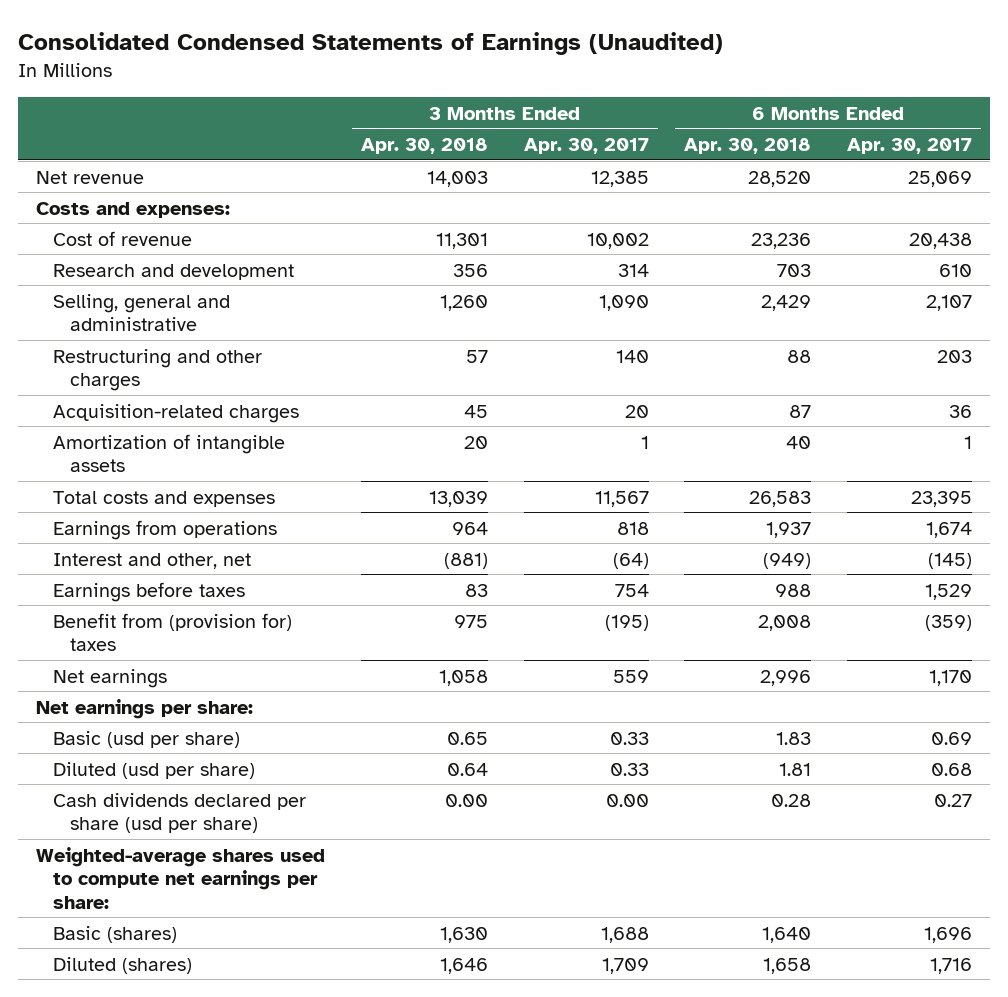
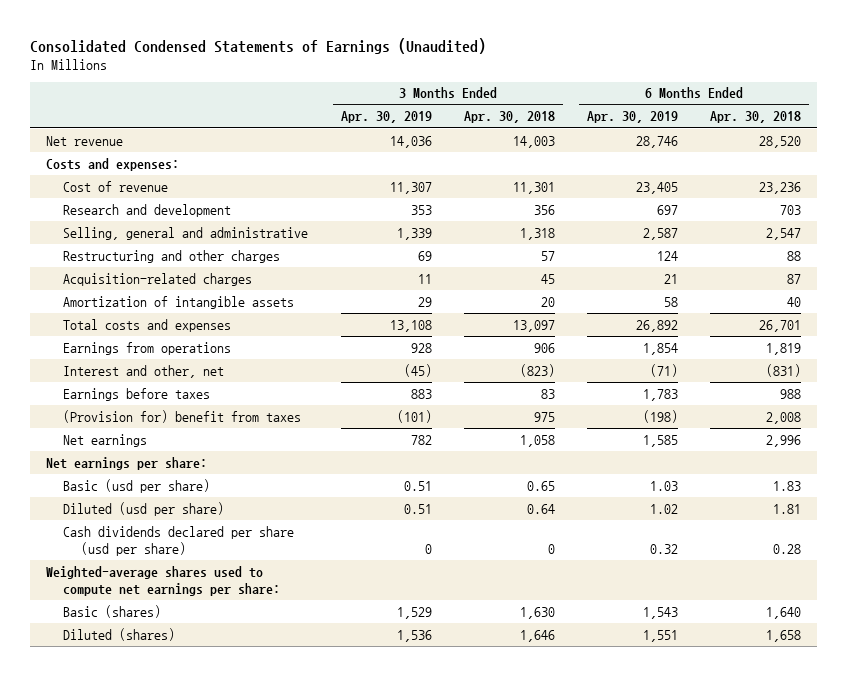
- | 3 Months Ended Apr. 30, 2018 | 3 Months Ended Apr. 30, 2017 | 6 Months Ended Apr. 30, 2018 | 6 Months Ended Apr. 30, 2017
+ | 3 Months Ended Apr. 30, 2019 | 3 Months Ended Apr. 30, 2018 | 6 Months Ended Apr. 30, 2019 | 6 Months Ended Apr. 30, 2018
- Selling, general and administrative | 1,260 | 1,090 | 2,429 | 2,107
+ Selling, general and administrative | 1,339 | 1,318 | 2,587 | 2,547
- Total costs and expenses | 13,039 | 11,567 | 26,583 | 23,395
- Earnings from operations | 964 | 818 | 1,937 | 1,674
- Interest and other, net | (881) | (64) | (949) | (145)
+ Total costs and expenses | 13,108 | 13,097 | 26,892 | 26,701
+ Earnings from operations | 928 | 906 | 1,854 | 1,819
+ Interest and other, net | (45) | (823) | (71) | (831)
- Benefit from (provision for) taxes | 975 | (195) | 2,008 | (359)
+ (Provision for) benefit from taxes | (101) | 975 | (198) | 2,008
- Cash dividends declared per share (usd per share) | 0.00 | 0.00 | 0.28 | 0.27
+ Cash dividends declared per share (usd per share) | 0 | 0 | 0.32 | 0.28

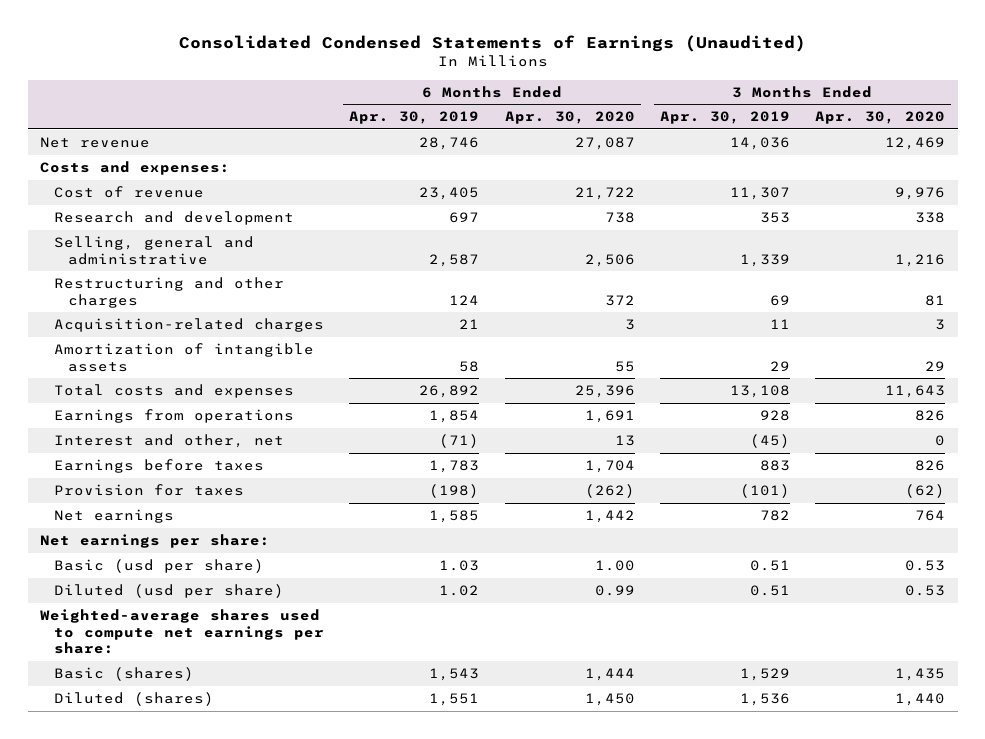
- | 3 Months Ended Apr. 30, 2019 | 3 Months Ended Apr. 30, 2018 | 6 Months Ended Apr. 30, 2019 | 6 Months Ended Apr. 30, 2018
+ | 6 Months Ended Apr. 30, 2019 | 6 Months Ended Apr. 30, 2020 | 3 Months Ended Apr. 30, 2019 | 3 Months Ended Apr. 30, 2020
- (Provision for) benefit from taxes | (101) | 975 | (198) | 2,008
+ Provision for taxes | (198) | (262) | (101) | (62)
- Cash dividends declared per share (usd per share) | 0 | 0 | 0.32 | 0.28

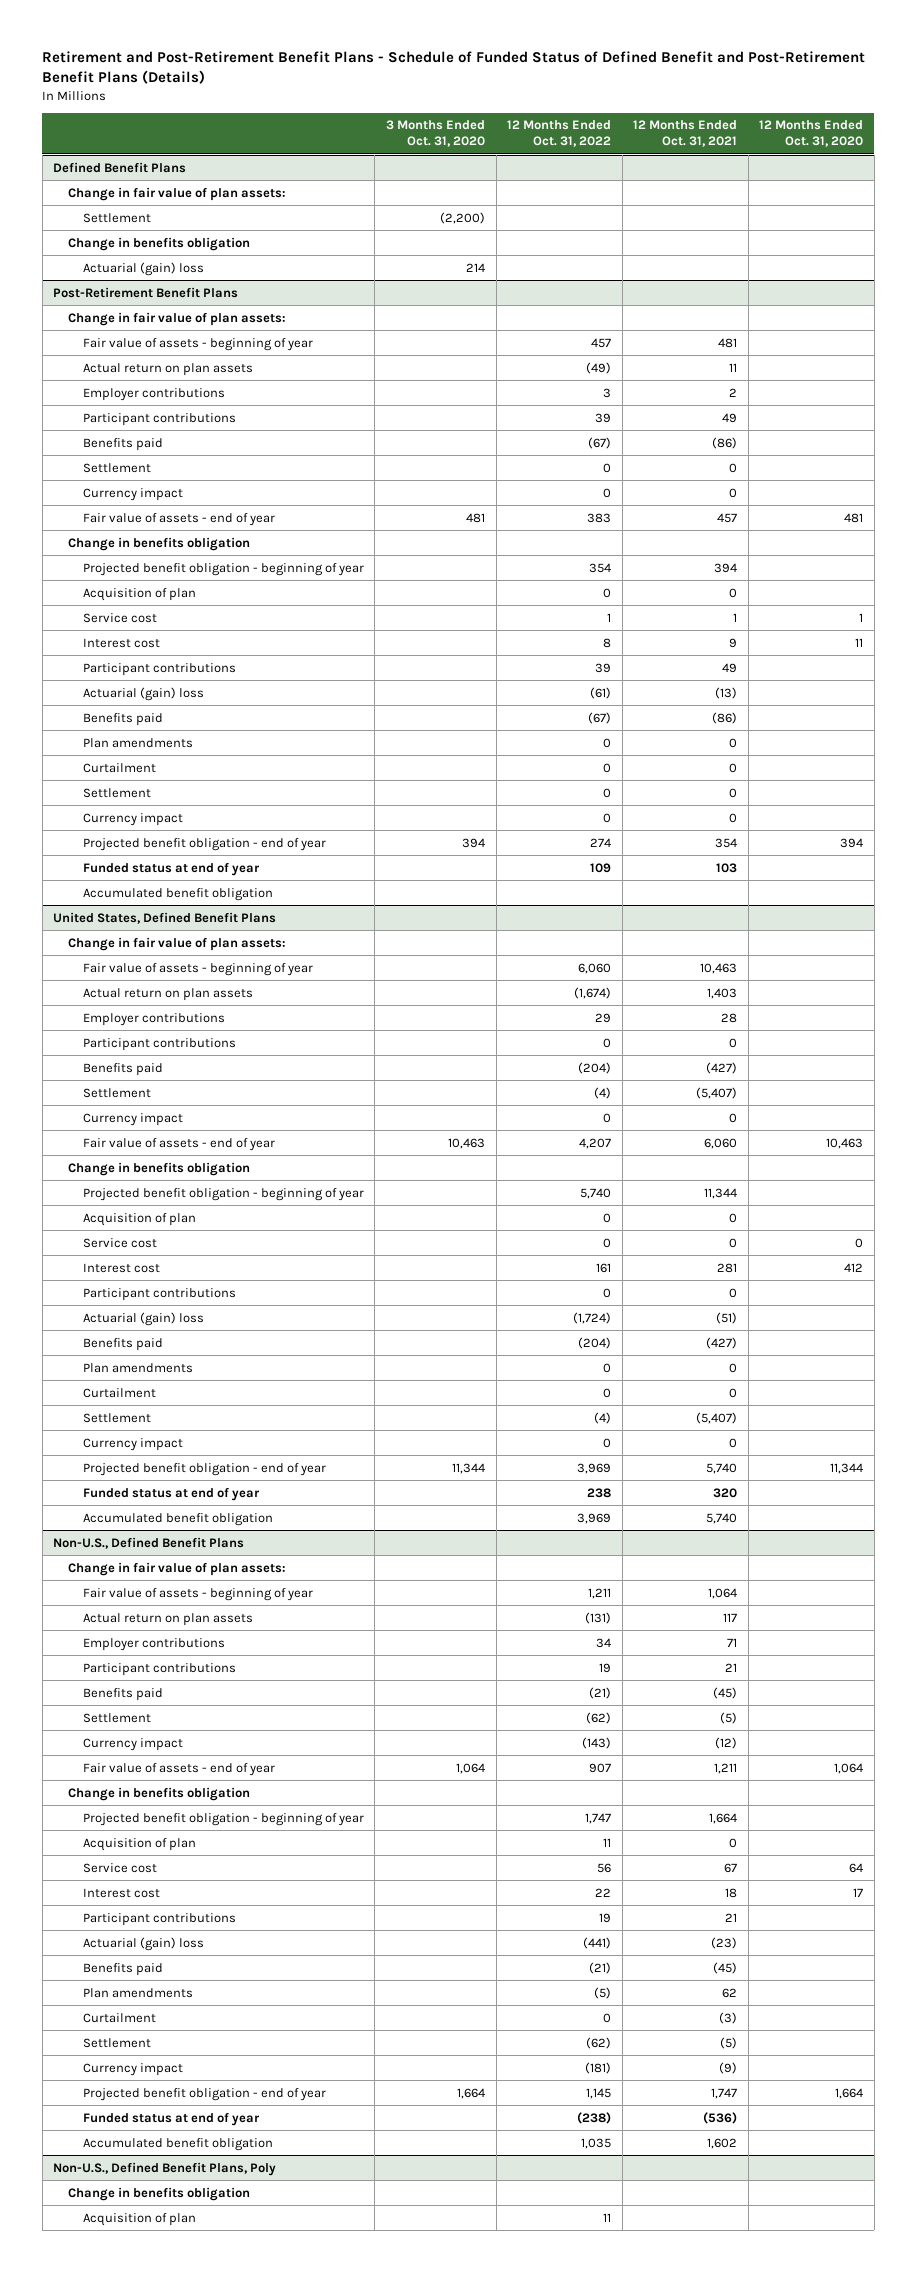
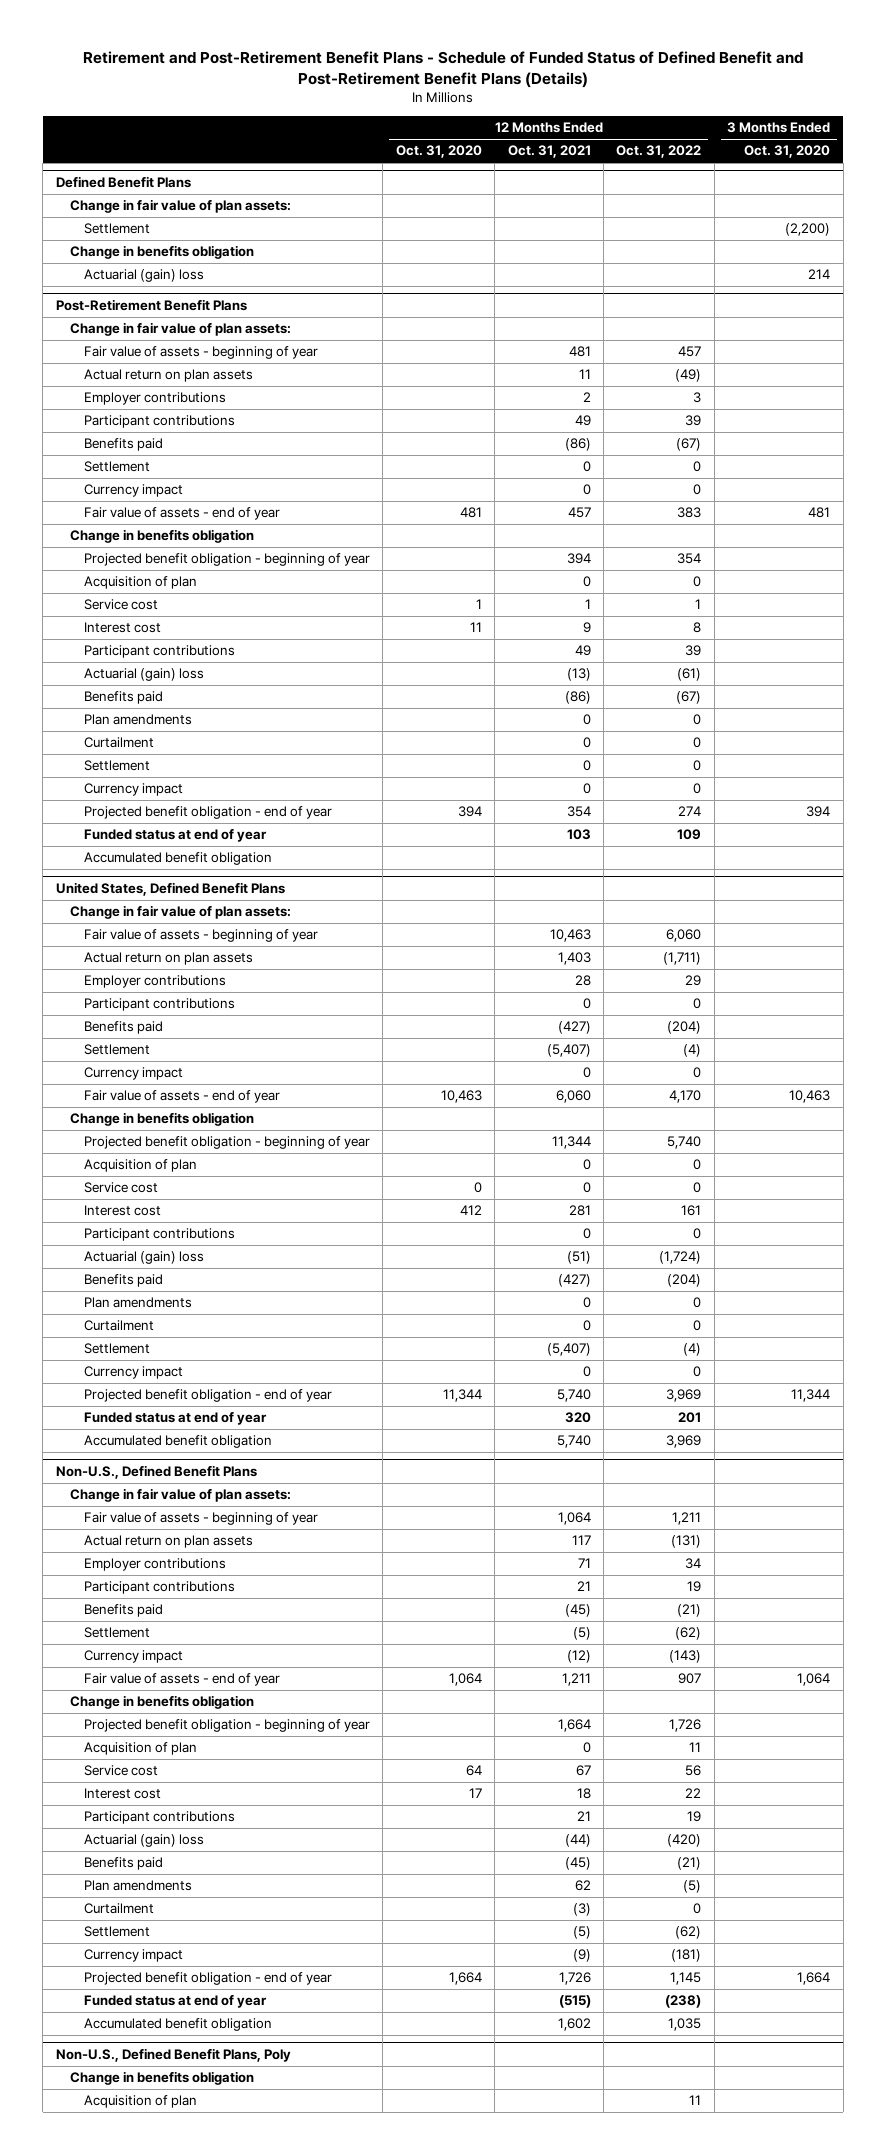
- | 3 Months Ended Oct. 31, 2020 | 12 Months Ended Oct. 31, 2022 | 12 Months Ended Oct. 31, 2021 | 12 Months Ended Oct. 31, 2020
+ | 12 Months Ended Oct. 31, 2020 | 12 Months Ended Oct. 31, 2021 | 12 Months Ended Oct. 31, 2022 | 3 Months Ended Oct. 31, 2020
@ United States, Defined Benefit Plans
- Actual return on plan assets | | (1,674) | 1,403 |
+ Actual return on plan assets | | 1,403 | (1,711) |
- Fair value of assets - end of year | 10,463 | 4,207 | 6,060 | 10,463
+ Fair value of assets - end of year | 10,463 | 6,060 | 4,170 | 10,463
- Funded status at end of year | | 238 | 320 |
+ Funded status at end of year | | 320 | 201 |
@ Non-U.S., Defined Benefit Plans
- Projected benefit obligation - beginning of year | | 1,747 | 1,664 |
+ Projected benefit obligation - beginning of year | | 1,664 | 1,726 |
- Actuarial (gain) loss | | (441) | (23) |
+ Actuarial (gain) loss | | (44) | (420) |
- Projected benefit obligation - end of year | 1,664 | 1,145 | 1,747 | 1,664
- Funded status at end of year | | (238) | (536) |
+ Projected benefit obligation - end of year | 1,664 | 1,726 | 1,145 | 1,664
+ Funded status at end of year | | (515) | (238) |

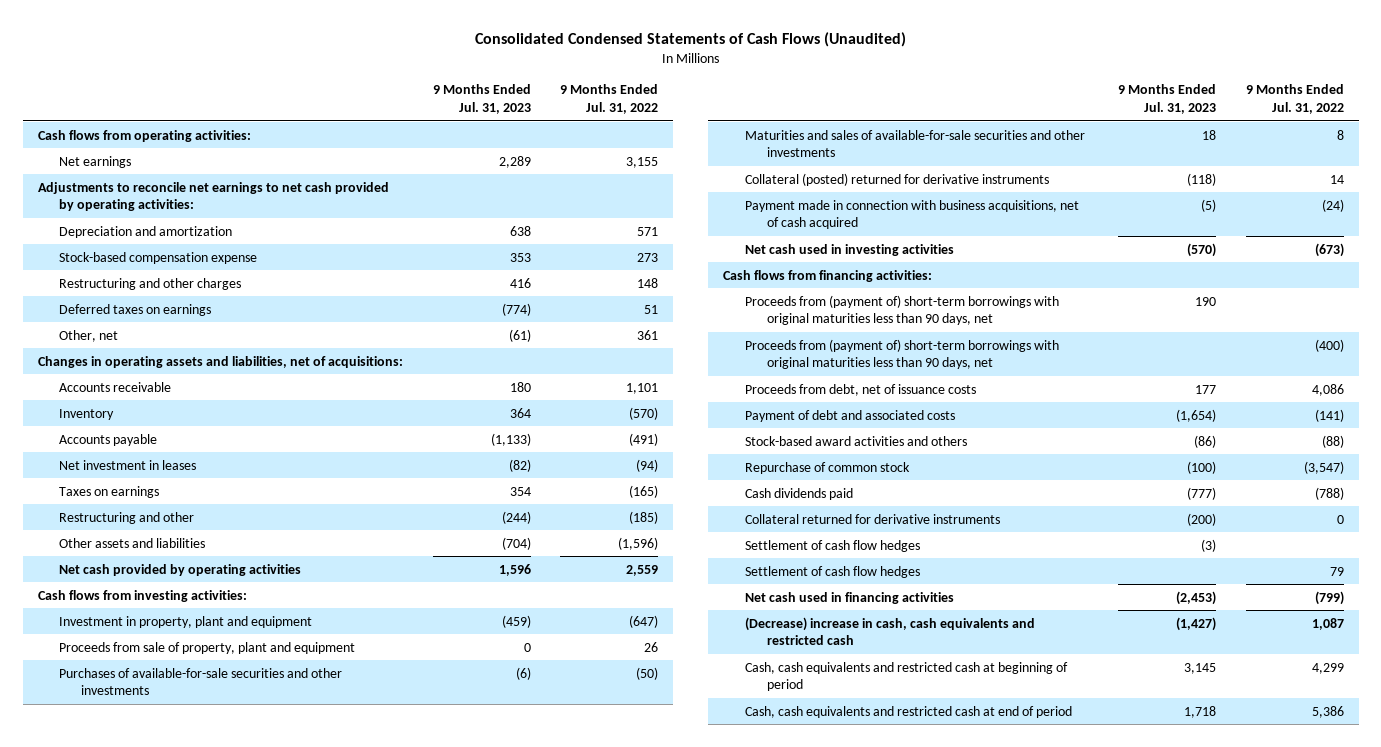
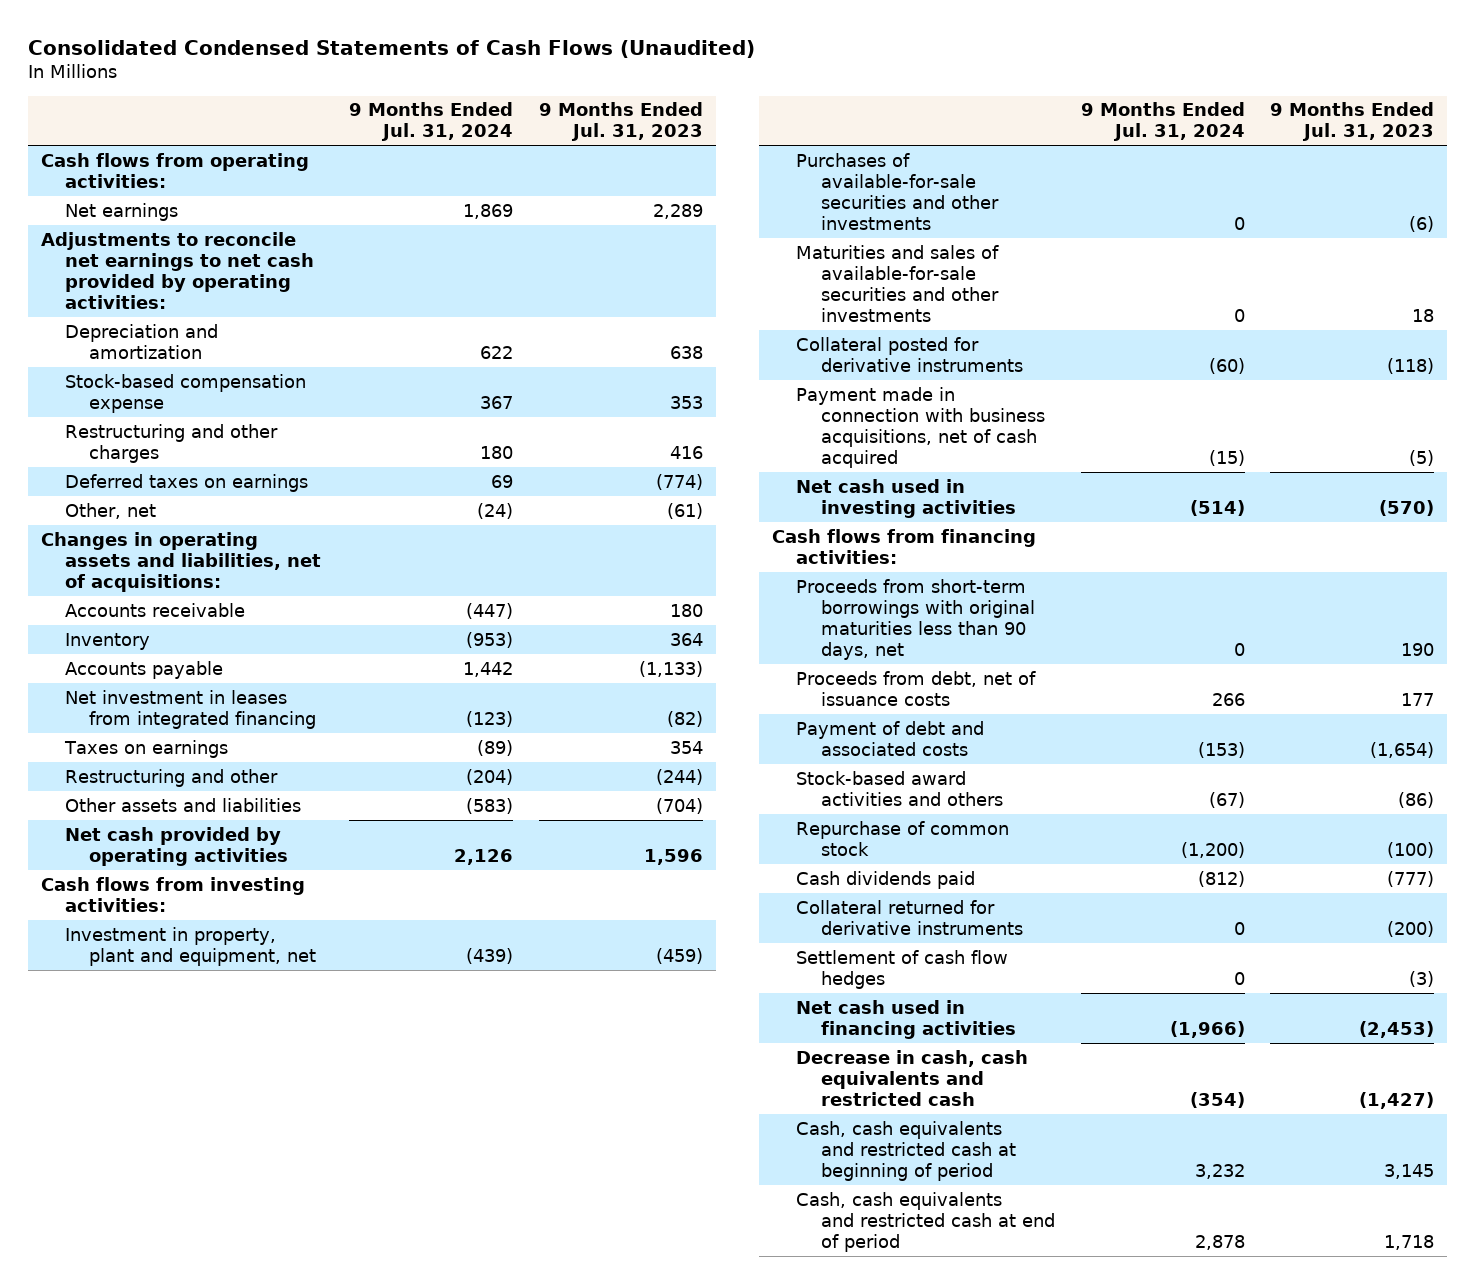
- | 9 Months Ended Jul. 31, 2023 | 9 Months Ended Jul. 31, 2022
+ | 9 Months Ended Jul. 31, 2024 | 9 Months Ended Jul. 31, 2023
- Net investment in leases | (82) | (94)
+ Net investment in leases from integrated financing | (123) | (82)
- Investment in property, plant and equipment | (459) | (647)
- Proceeds from sale of property, plant and equipment | 0 | 26
+ Investment in property, plant and equipment, net | (439) | (459)
- Collateral (posted) returned for derivative instruments | (118) | 14
+ Collateral posted for derivative instruments | (60) | (118)
- Proceeds from (payment of) short-term borrowings with original maturities less than 90 days, net | 190 |
- Proceeds from (payment of) short-term borrowings with original maturities less than 90 days, net | | (400)
+ Proceeds from short-term borrowings with original maturities less than 90 days, net | 0 | 190
- Settlement of cash flow hedges | | 79
- (Decrease) increase in cash, cash equivalents and restricted cash | (1,427) | 1,087
+ Decrease in cash, cash equivalents and restricted cash | (354) | (1,427)

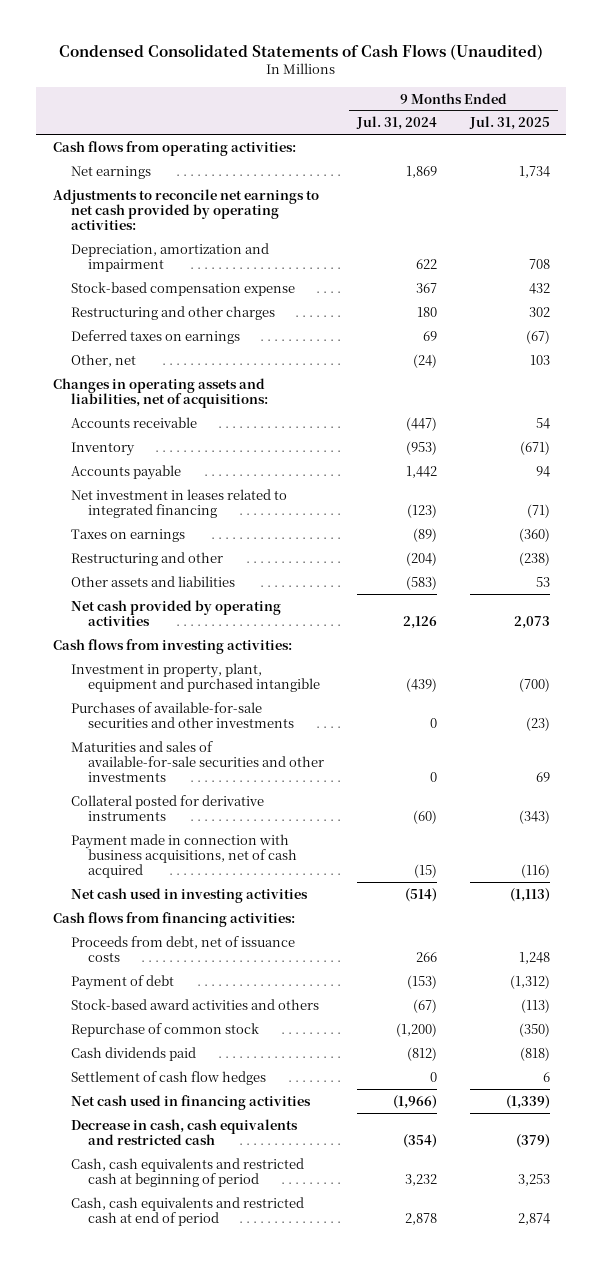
- Consolidated Condensed Statements of Cash Flows (Unaudited)
+ Condensed Consolidated Statements of Cash Flows (Unaudited)
- | 9 Months Ended Jul. 31, 2024 | 9 Months Ended Jul. 31, 2023
+ | 9 Months Ended Jul. 31, 2024 | 9 Months Ended Jul. 31, 2025
- Depreciation and amortization | 622 | 638
+ Depreciation, amortization and impairment | 622 | 708
- Net investment in leases from integrated financing | (123) | (82)
+ Net investment in leases related to integrated financing | (123) | (71)
- Investment in property, plant and equipment, net | (439) | (459)
+ Investment in property, plant, equipment and purchased intangible | (439) | (700)
- Proceeds from short-term borrowings with original maturities less than 90 days, net | 0 | 190
- Payment of debt and associated costs | (153) | (1,654)
+ Payment of debt | (153) | (1,312)
- Collateral returned for derivative instruments | 0 | (200)

